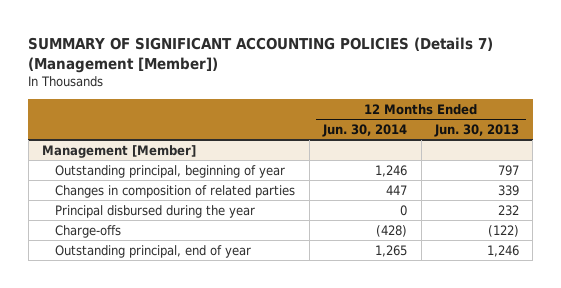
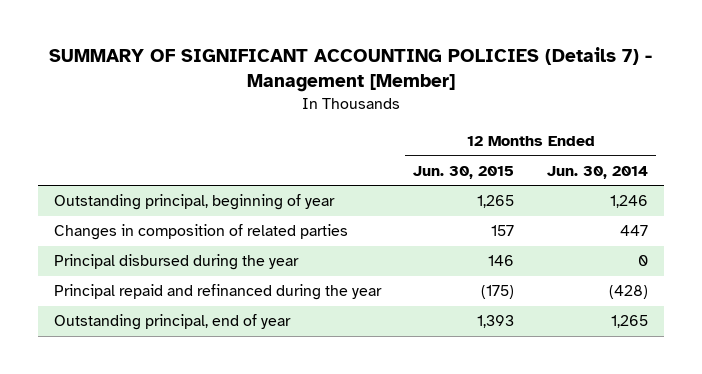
- SUMMARY OF SIGNIFICANT ACCOUNTING POLICIES (Details 7) (Management [Member])
+ SUMMARY OF SIGNIFICANT ACCOUNTING POLICIES (Details 7) - Management [Member]
- | 12 Months Ended Jun. 30, 2014 | 12 Months Ended Jun. 30, 2013
+ | 12 Months Ended Jun. 30, 2015 | 12 Months Ended Jun. 30, 2014
- Management [Member]
- Charge-offs | (428) | (122)
+ Principal repaid and refinanced during the year | (175) | (428)

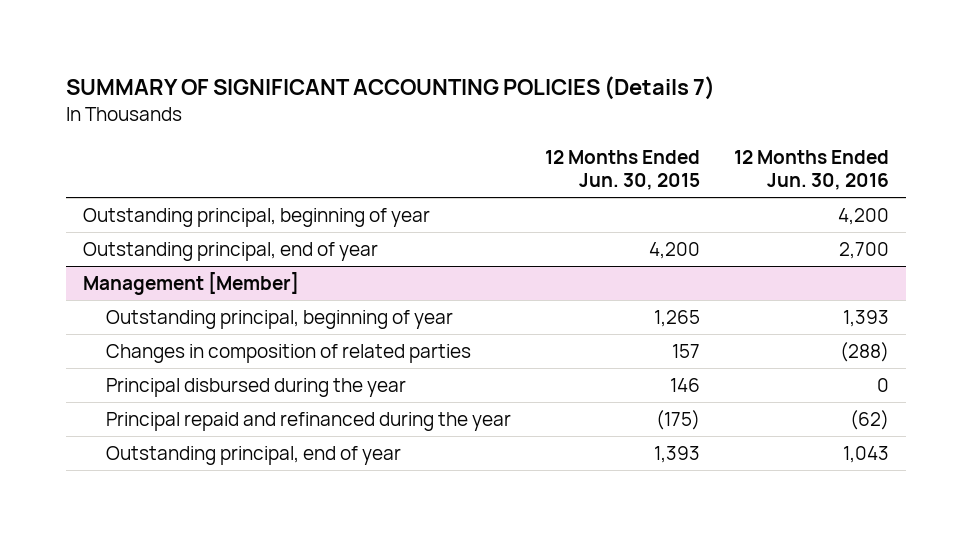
- SUMMARY OF SIGNIFICANT ACCOUNTING POLICIES (Details 7) - Management [Member]
+ SUMMARY OF SIGNIFICANT ACCOUNTING POLICIES (Details 7)
- | 12 Months Ended Jun. 30, 2015 | 12 Months Ended Jun. 30, 2014
+ | 12 Months Ended Jun. 30, 2015 | 12 Months Ended Jun. 30, 2016
+ Outstanding principal, beginning of year | | 4,200
+ Outstanding principal, end of year | 4,200 | 2,700
+ Management [Member]

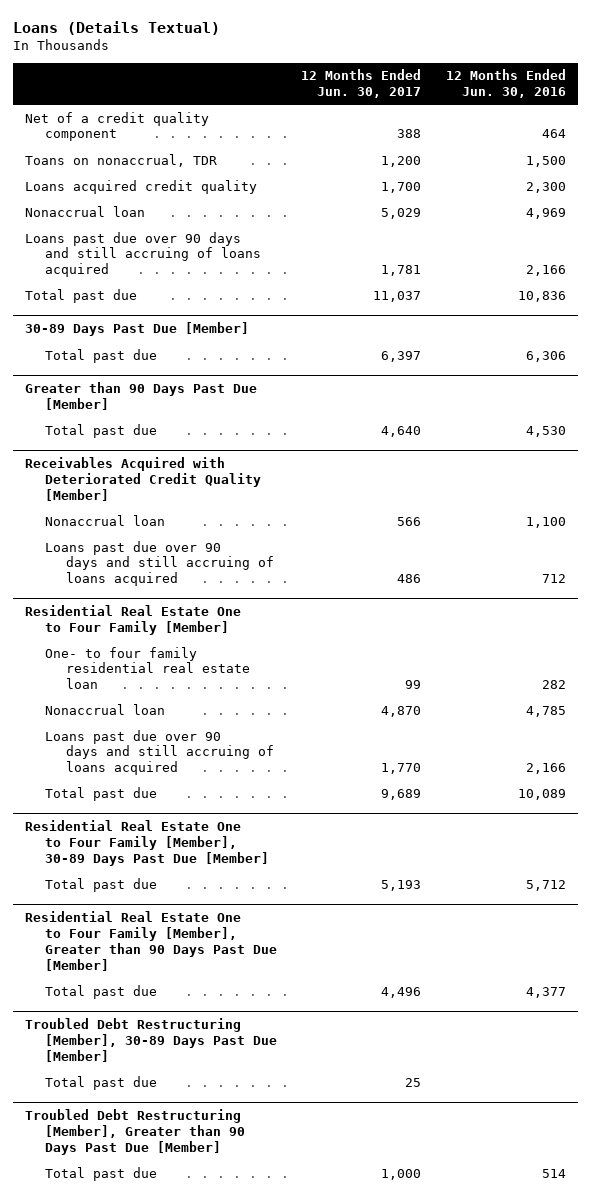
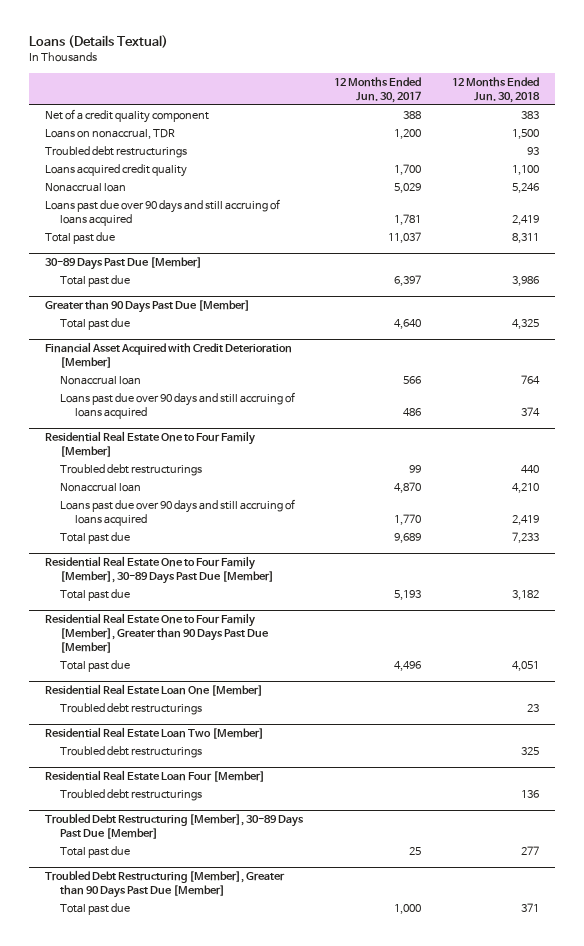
- | 12 Months Ended Jun. 30, 2017 | 12 Months Ended Jun. 30, 2016
+ | 12 Months Ended Jun. 30, 2017 | 12 Months Ended Jun. 30, 2018
- Toans on nonaccrual, TDR | 1,200 | 1,500
+ Loans on nonaccrual, TDR | 1,200 | 1,500
+ Troubled debt restructurings | | 93
- Receivables Acquired with Deteriorated Credit Quality [Member]
+ Financial Asset Acquired with Credit Deterioration [Member]
@ Residential Real Estate One to Four Family [Member]
- One- to four family residential real estate loan | 99 | 282
+ Troubled debt restructurings | 99 | 440
+ Residential Real Estate Loan One [Member]
+ Troubled debt restructurings | | 23
+ Residential Real Estate Loan Two [Member]
+ Troubled debt restructurings | | 325
+ Residential Real Estate Loan Four [Member]
+ Troubled debt restructurings | | 136

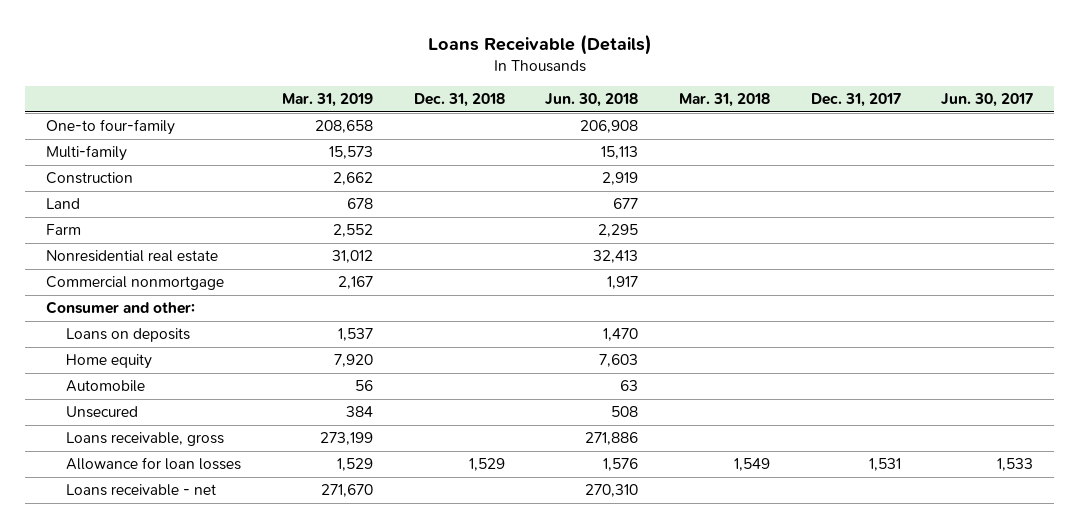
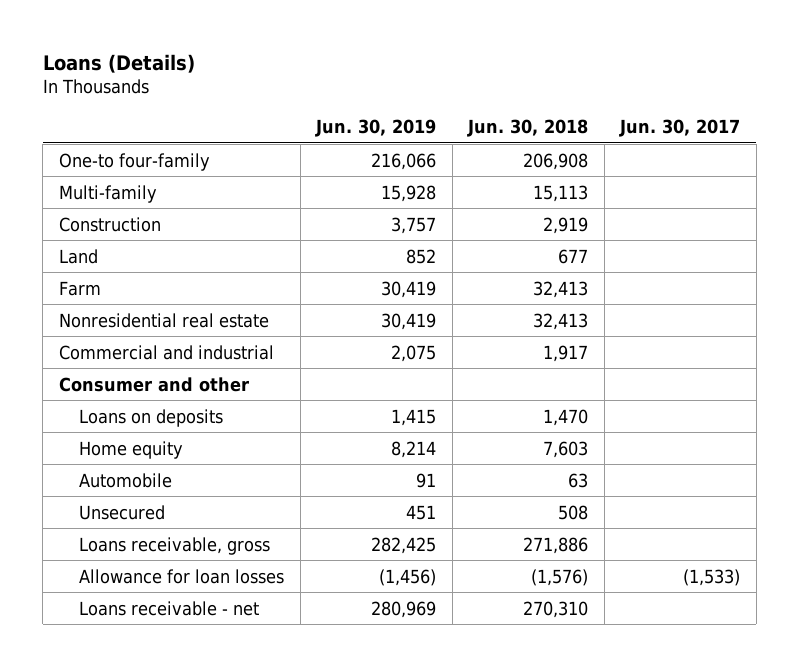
- Loans Receivable (Details)
+ Loans (Details)
- | Mar. 31, 2019 | Dec. 31, 2018 | Jun. 30, 2018 | Mar. 31, 2018 | Dec. 31, 2017 | Jun. 30, 2017
+ | Jun. 30, 2019 | Jun. 30, 2018 | Jun. 30, 2017
- Farm | 2,552 | | 2,295 | | |
+ Farm | 30,419 | 32,413 |
- Commercial nonmortgage | 2,167 | | 1,917 | | |
- Consumer and other:
+ Commercial and industrial | 2,075 | 1,917 |
+ Consumer and other
- Allowance for loan losses | 1,529 | 1,529 | 1,576 | 1,549 | 1,531 | 1,533
+ Allowance for loan losses | (1,456) | (1,576) | (1,533)

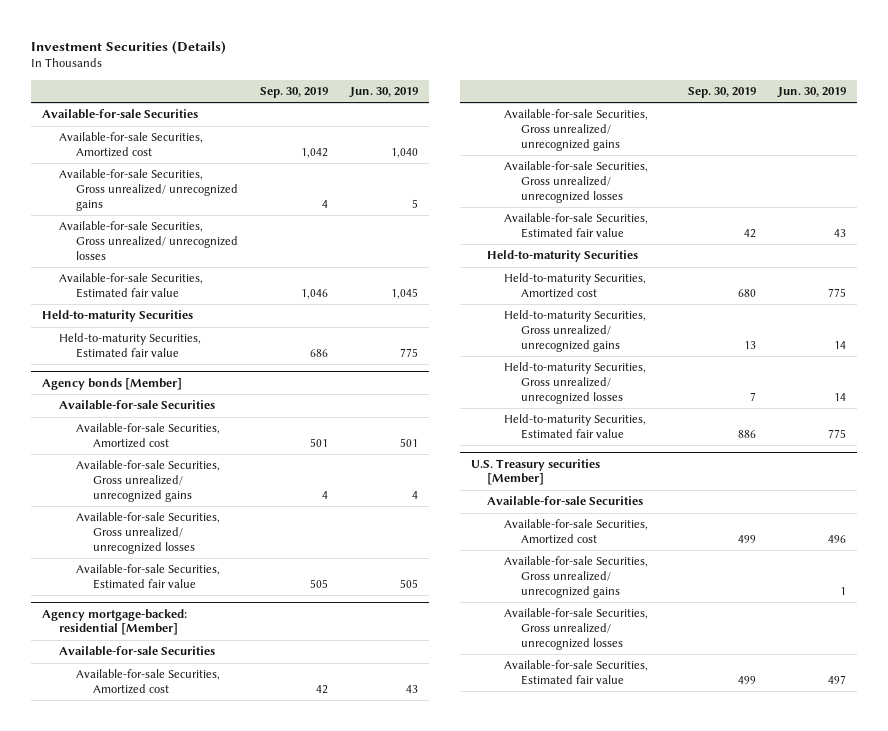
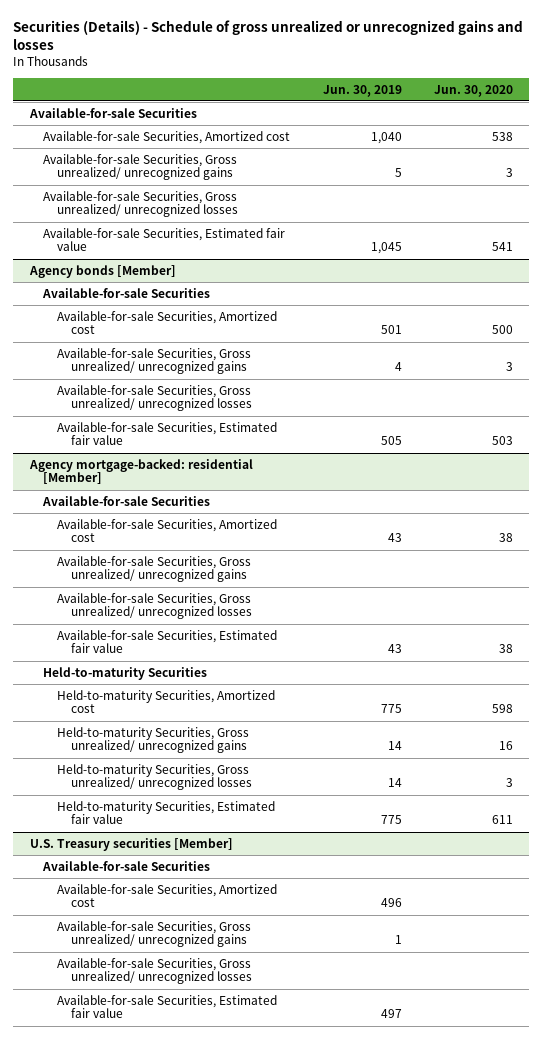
- Investment Securities (Details)
+ Securities (Details) - Schedule of gross unrealized or unrecognized gains and losses
- | Sep. 30, 2019 | Jun. 30, 2019
+ | Jun. 30, 2019 | Jun. 30, 2020
- Held-to-maturity Securities
- Held-to-maturity Securities, Estimated fair value | 686 | 775

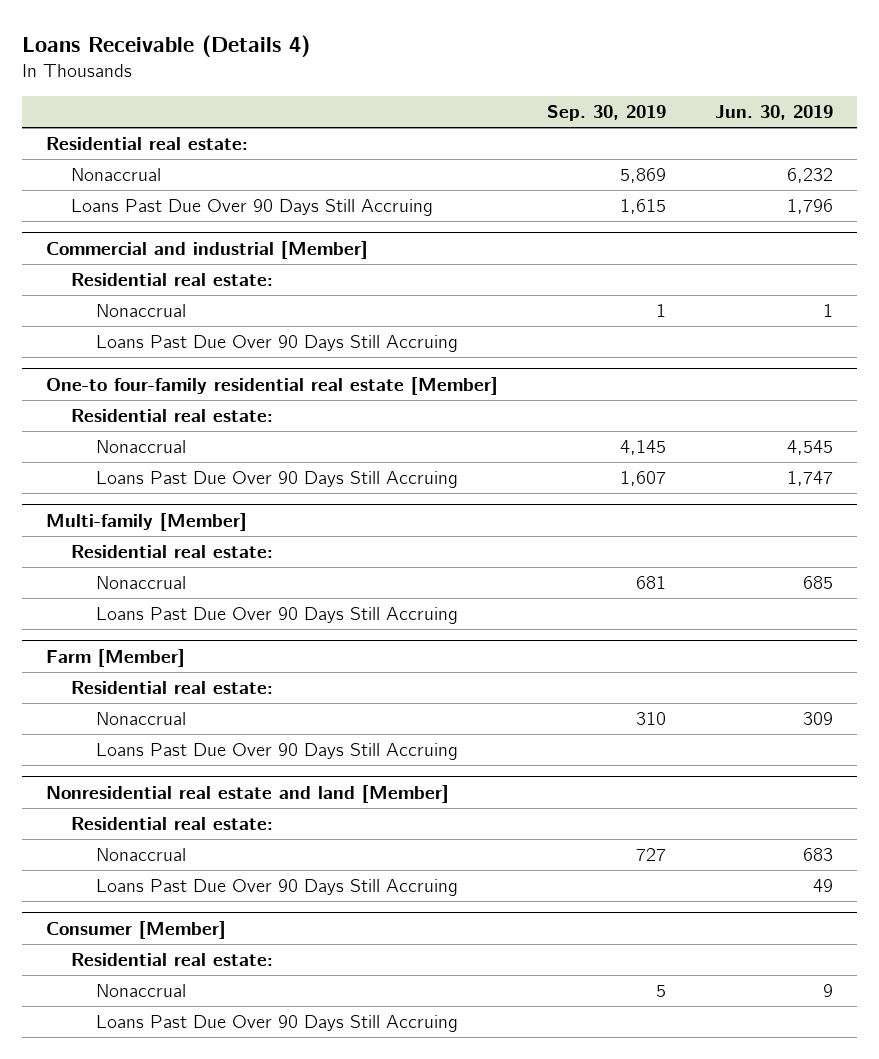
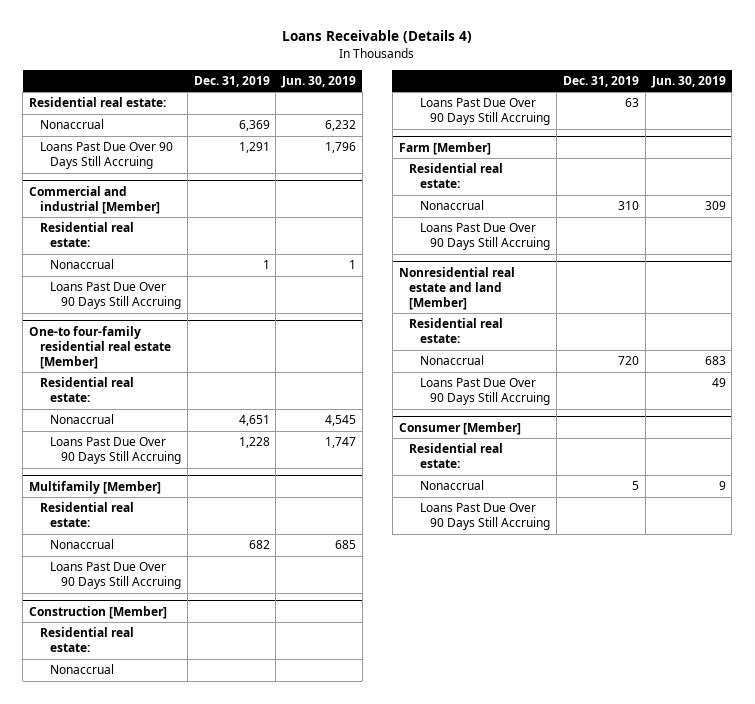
- | Sep. 30, 2019 | Jun. 30, 2019
+ | Dec. 31, 2019 | Jun. 30, 2019
- Multi-family [Member]
+ Multifamily [Member]
+ Construction [Member]
+ Residential real estate:
+ Nonaccrual
+ Loans Past Due Over 90 Days Still Accruing | 63 |

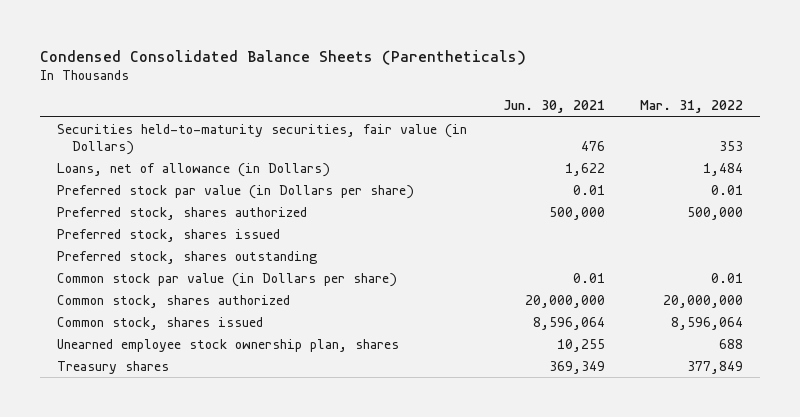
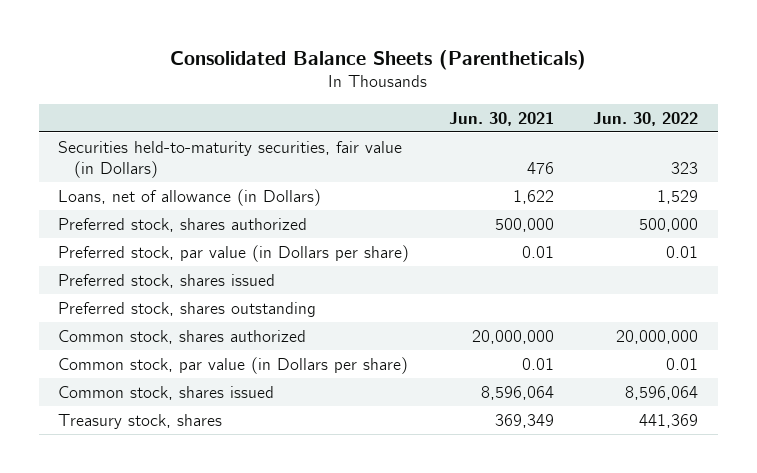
- Condensed Consolidated Balance Sheets (Parentheticals)
+ Consolidated Balance Sheets (Parentheticals)
- | Jun. 30, 2021 | Mar. 31, 2022
+ | Jun. 30, 2021 | Jun. 30, 2022
- Preferred stock par value (in Dollars per share) | 0.01 | 0.01
+ Preferred stock, par value (in Dollars per share) | 0.01 | 0.01
- Common stock par value (in Dollars per share) | 0.01 | 0.01
+ Common stock, par value (in Dollars per share) | 0.01 | 0.01
- Unearned employee stock ownership plan, shares | 10,255 | 688
- Treasury shares | 369,349 | 377,849
+ Treasury stock, shares | 369,349 | 441,369

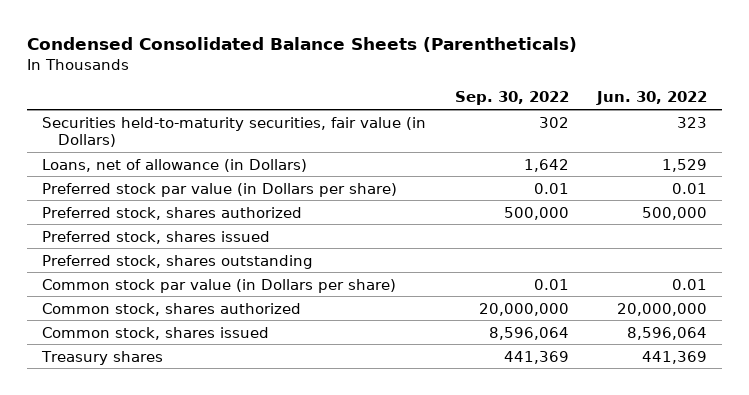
- Consolidated Balance Sheets (Parentheticals)
+ Condensed Consolidated Balance Sheets (Parentheticals)
- | Jun. 30, 2021 | Jun. 30, 2022
+ | Sep. 30, 2022 | Jun. 30, 2022
+ Preferred stock par value (in Dollars per share) | 0.01 | 0.01
- Preferred stock, par value (in Dollars per share) | 0.01 | 0.01
+ Common stock par value (in Dollars per share) | 0.01 | 0.01
- Common stock, par value (in Dollars per share) | 0.01 | 0.01
- Treasury stock, shares | 369,349 | 441,369
+ Treasury shares | 441,369 | 441,369

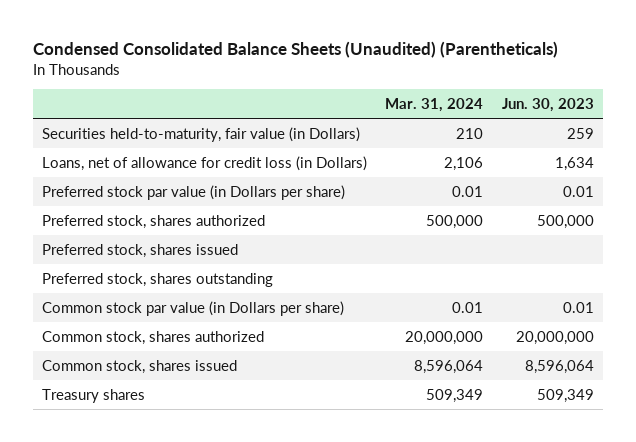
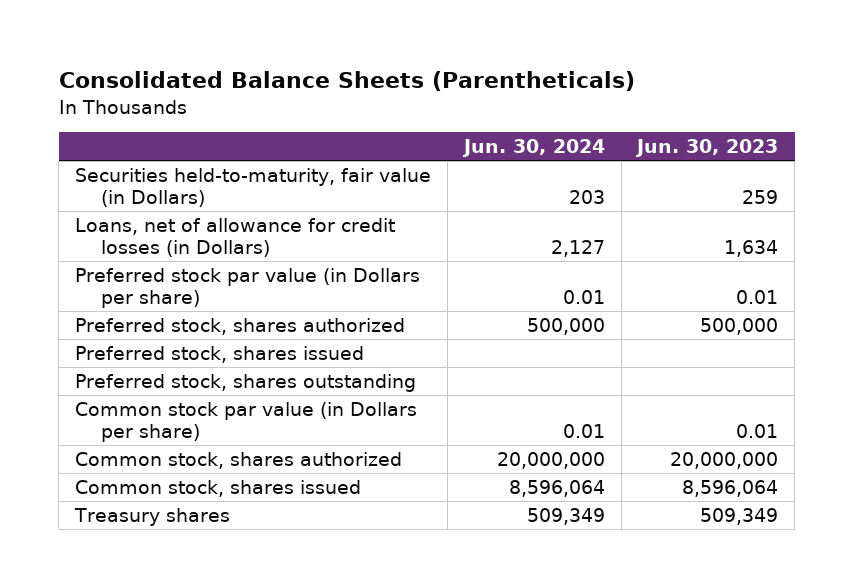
- Condensed Consolidated Balance Sheets (Unaudited) (Parentheticals)
+ Consolidated Balance Sheets (Parentheticals)
- | Mar. 31, 2024 | Jun. 30, 2023
+ | Jun. 30, 2024 | Jun. 30, 2023
- Loans, net of allowance for credit loss (in Dollars) | 2,106 | 1,634
+ Loans, net of allowance for credit losses (in Dollars) | 2,127 | 1,634

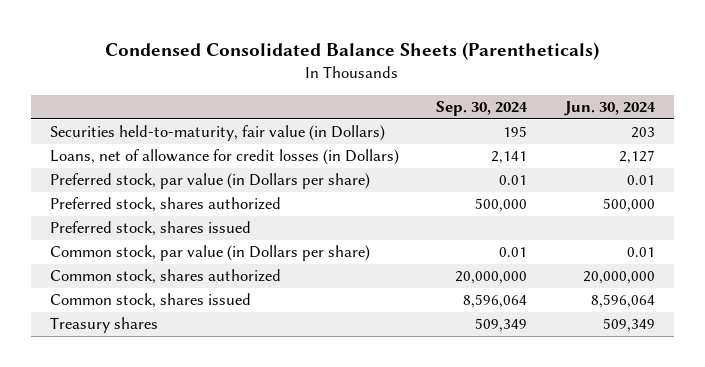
- Consolidated Balance Sheets (Parentheticals)
+ Condensed Consolidated Balance Sheets (Parentheticals)
- | Jun. 30, 2024 | Jun. 30, 2023
+ | Sep. 30, 2024 | Jun. 30, 2024
- Preferred stock par value (in Dollars per share) | 0.01 | 0.01
+ Preferred stock, par value (in Dollars per share) | 0.01 | 0.01
- Preferred stock, shares outstanding
- Common stock par value (in Dollars per share) | 0.01 | 0.01
+ Common stock, par value (in Dollars per share) | 0.01 | 0.01

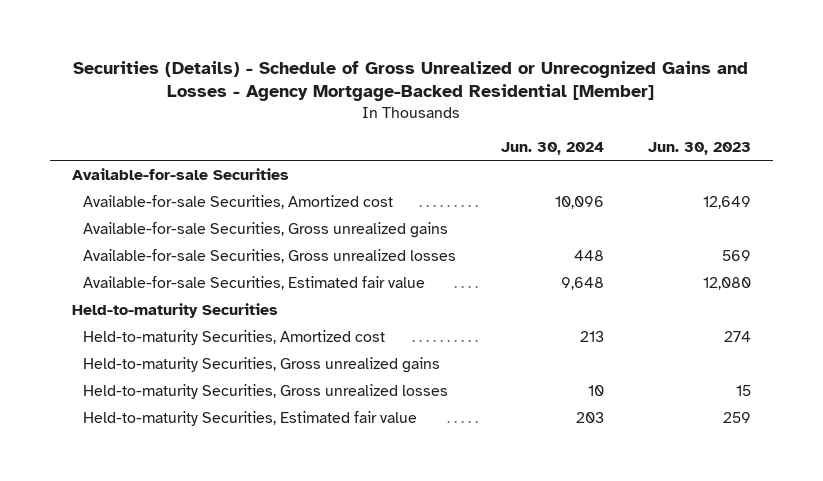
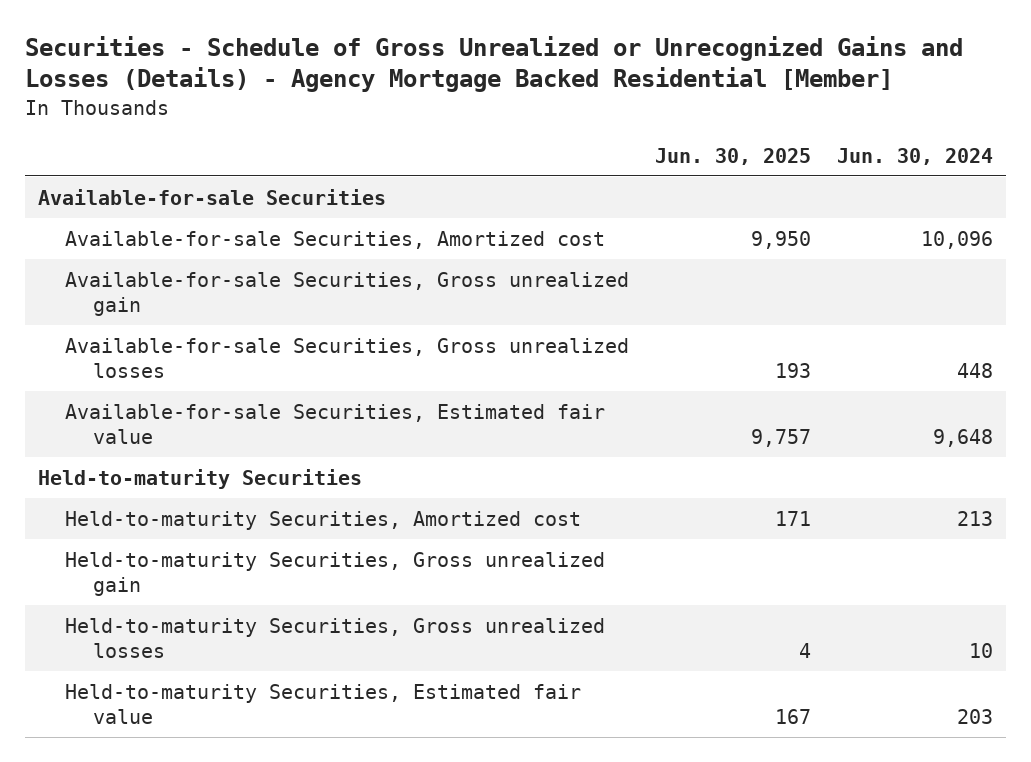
- Securities (Details) - Schedule of Gross Unrealized or Unrecognized Gains and Losses - Agency Mortgage-Backed Residential [Member]
+ Securities - Schedule of Gross Unrealized or Unrecognized Gains and Losses (Details) - Agency Mortgage Backed Residential [Member]
- | Jun. 30, 2024 | Jun. 30, 2023
+ | Jun. 30, 2025 | Jun. 30, 2024
- Available-for-sale Securities, Gross unrealized gains
+ Available-for-sale Securities, Gross unrealized gain
- Held-to-maturity Securities, Gross unrealized gains
+ Held-to-maturity Securities, Gross unrealized gain

